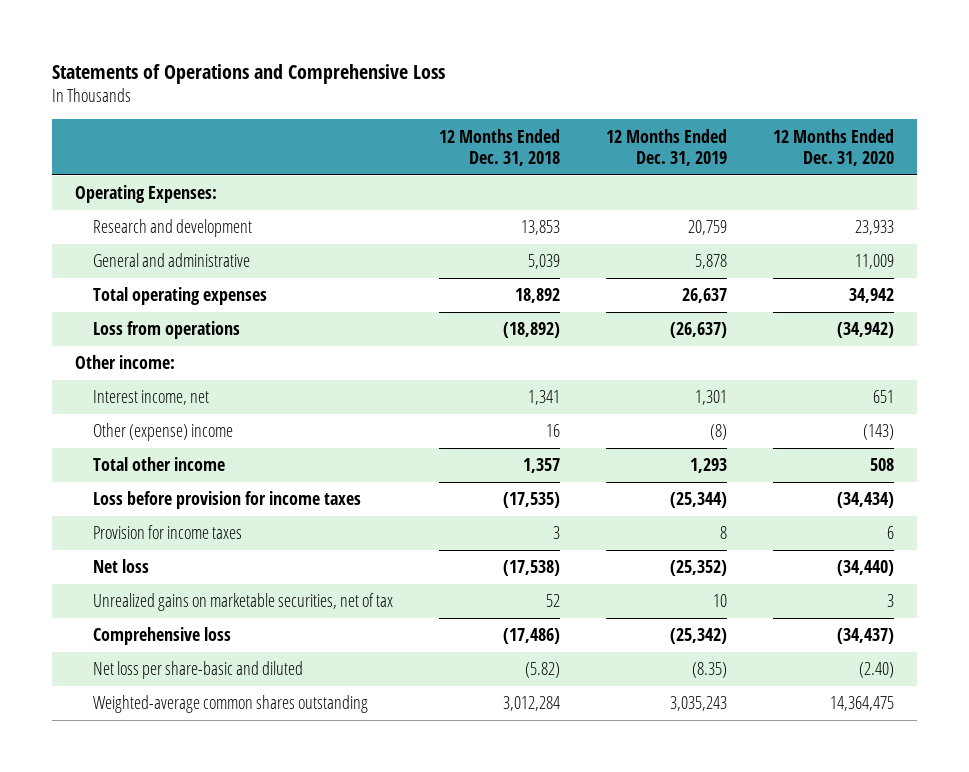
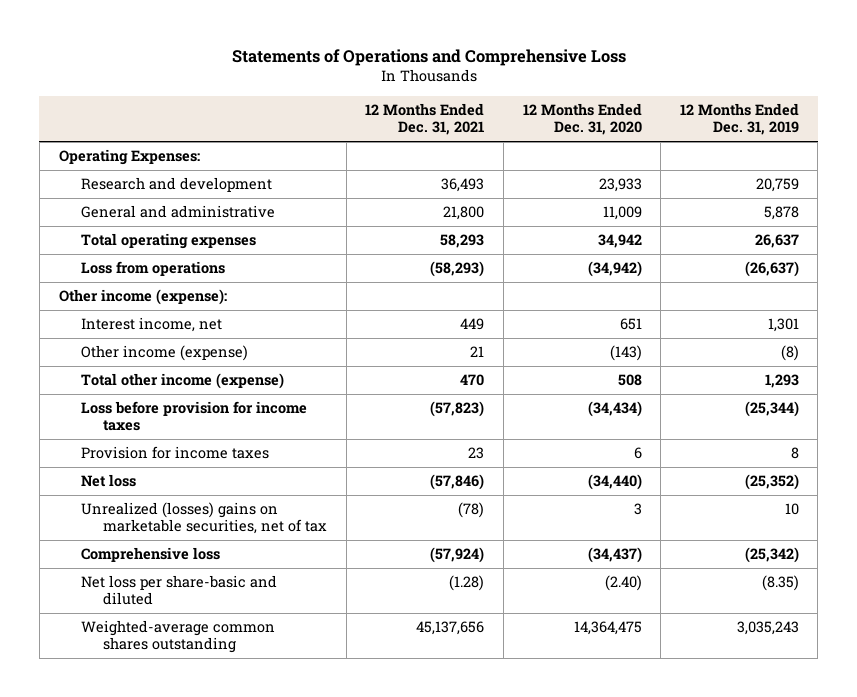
- | 12 Months Ended Dec. 31, 2018 | 12 Months Ended Dec. 31, 2019 | 12 Months Ended Dec. 31, 2020
+ | 12 Months Ended Dec. 31, 2021 | 12 Months Ended Dec. 31, 2020 | 12 Months Ended Dec. 31, 2019
- Other income:
+ Other income (expense):
- Other (expense) income | 16 | (8) | (143)
- Total other income | 1,357 | 1,293 | 508
+ Other income (expense) | 21 | (143) | (8)
+ Total other income (expense) | 470 | 508 | 1,293
- Unrealized gains on marketable securities, net of tax | 52 | 10 | 3
+ Unrealized (losses) gains on marketable securities, net of tax | (78) | 3 | 10

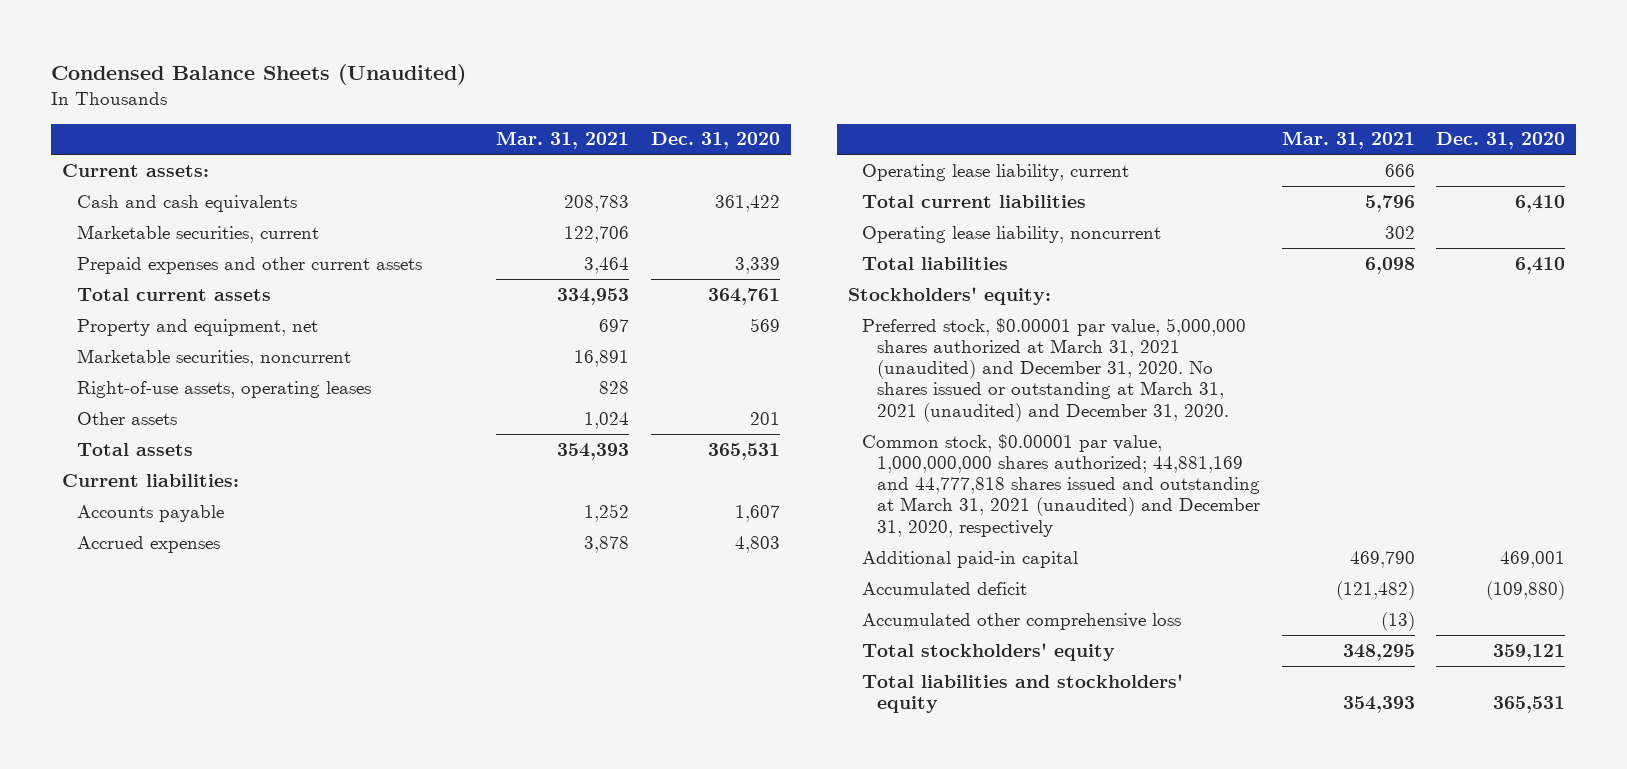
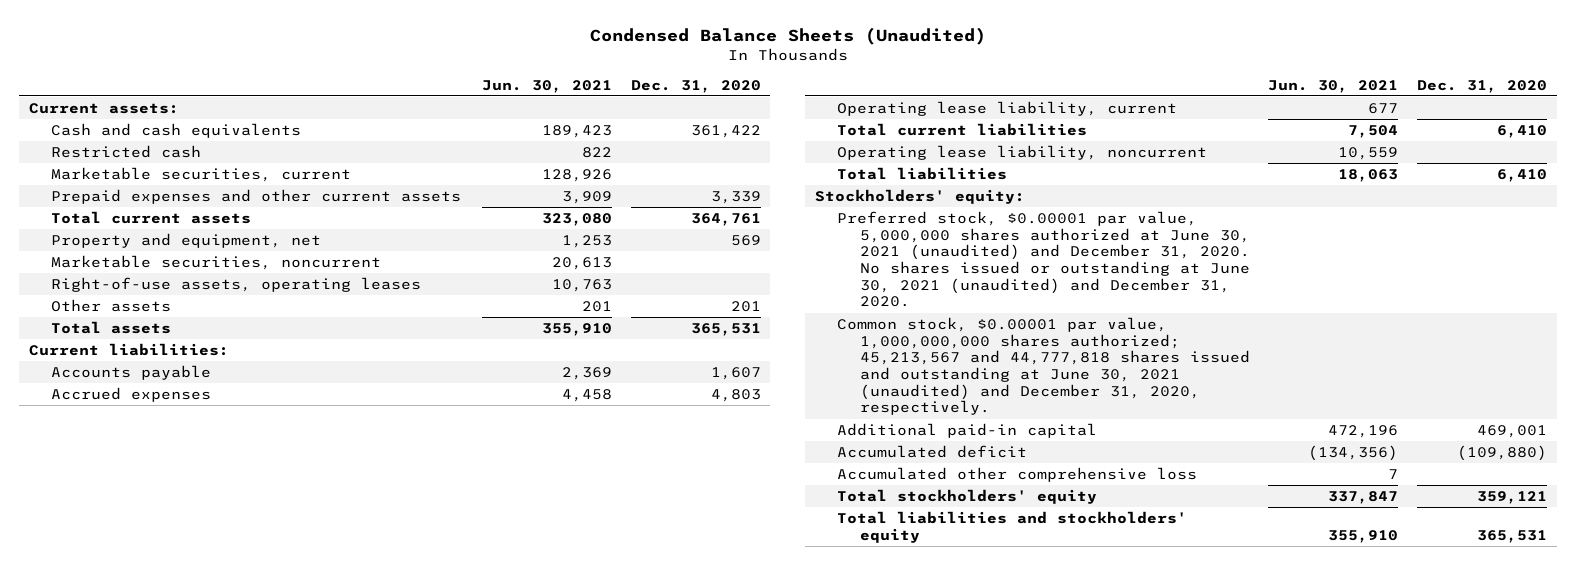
- | Mar. 31, 2021 | Dec. 31, 2020
+ | Jun. 30, 2021 | Dec. 31, 2020
+ Restricted cash | 822 |
- Preferred stock, $0.00001 par value, 5,000,000 shares authorized at March 31, 2021 (unaudited) and December 31, 2020. No shares issued or outstanding at March 31, 2021 (unaudited) and December 31, 2020.
- Common stock, $0.00001 par value, 1,000,000,000 shares authorized; 44,881,169 and 44,777,818 shares issued and outstanding at March 31, 2021 (unaudited) and December 31, 2020, respectively
+ Preferred stock, $0.00001 par value, 5,000,000 shares authorized at June 30, 2021 (unaudited) and December 31, 2020. No shares issued or outstanding at June 30, 2021 (unaudited) and December 31, 2020.
+ Common stock, $0.00001 par value, 1,000,000,000 shares authorized; 45,213,567 and 44,777,818 shares issued and outstanding at June 30, 2021 (unaudited) and December 31, 2020, respectively.

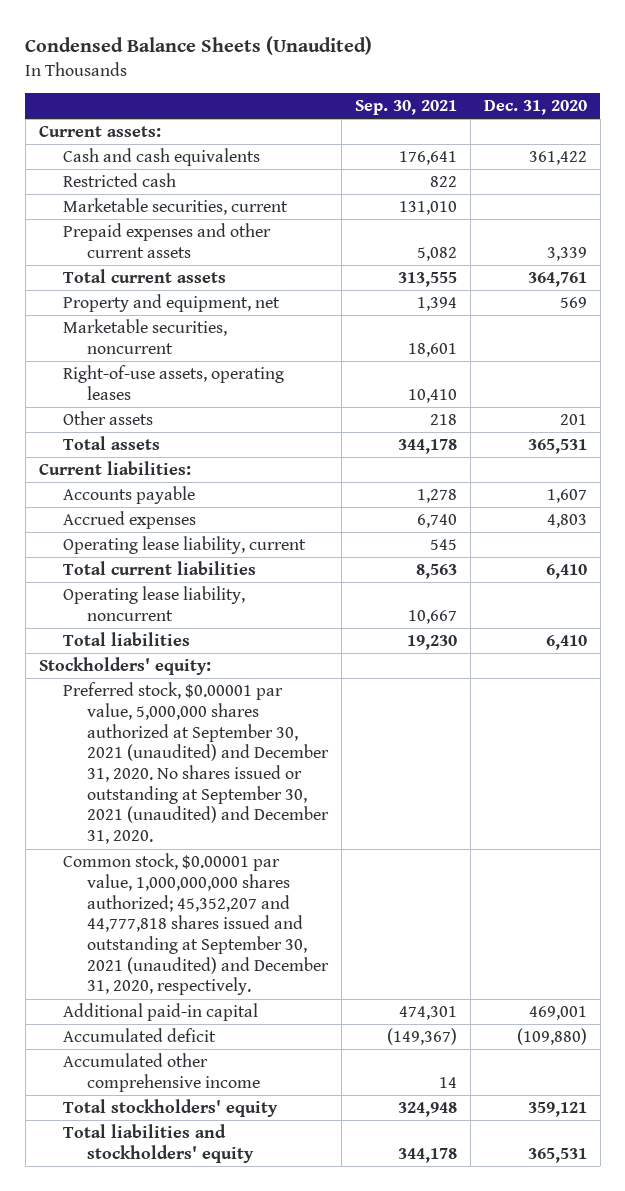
- | Jun. 30, 2021 | Dec. 31, 2020
+ | Sep. 30, 2021 | Dec. 31, 2020
- Preferred stock, $0.00001 par value, 5,000,000 shares authorized at June 30, 2021 (unaudited) and December 31, 2020. No shares issued or outstanding at June 30, 2021 (unaudited) and December 31, 2020.
- Common stock, $0.00001 par value, 1,000,000,000 shares authorized; 45,213,567 and 44,777,818 shares issued and outstanding at June 30, 2021 (unaudited) and December 31, 2020, respectively.
+ Preferred stock, $0.00001 par value, 5,000,000 shares authorized at September 30, 2021 (unaudited) and December 31, 2020. No shares issued or outstanding at September 30, 2021 (unaudited) and December 31, 2020.
+ Common stock, $0.00001 par value, 1,000,000,000 shares authorized; 45,352,207 and 44,777,818 shares issued and outstanding at September 30, 2021 (unaudited) and December 31, 2020, respectively.
- Accumulated other comprehensive loss | 7 |
+ Accumulated other comprehensive income | 14 |

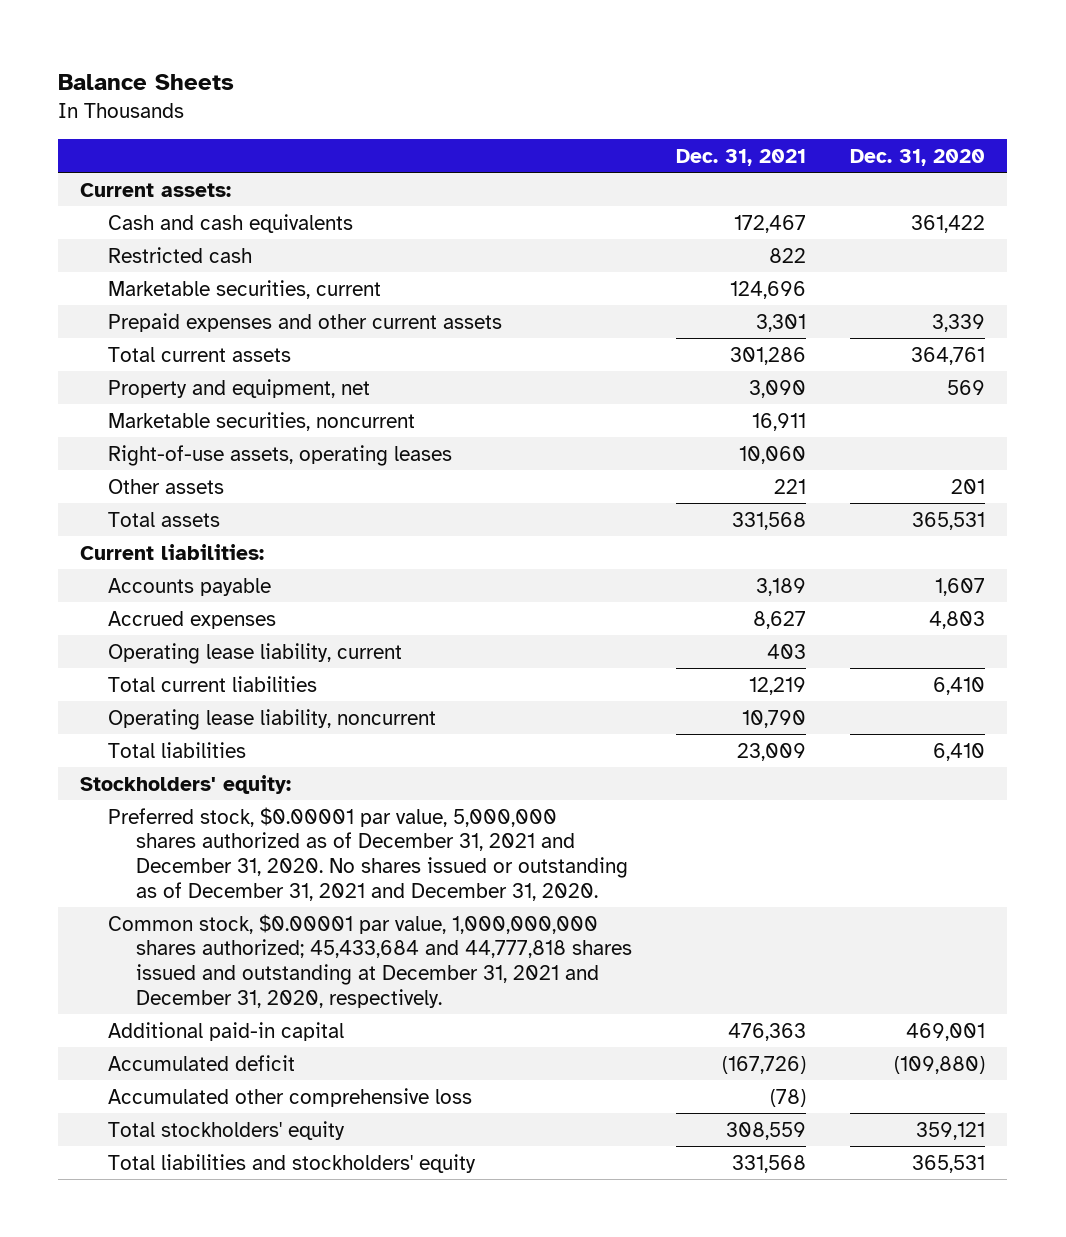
- Condensed Balance Sheets (Unaudited)
+ Balance Sheets
- | Sep. 30, 2021 | Dec. 31, 2020
+ | Dec. 31, 2021 | Dec. 31, 2020
- Preferred stock, $0.00001 par value, 5,000,000 shares authorized at September 30, 2021 (unaudited) and December 31, 2020. No shares issued or outstanding at September 30, 2021 (unaudited) and December 31, 2020.
- Common stock, $0.00001 par value, 1,000,000,000 shares authorized; 45,352,207 and 44,777,818 shares issued and outstanding at September 30, 2021 (unaudited) and December 31, 2020, respectively.
+ Preferred stock, $0.00001 par value, 5,000,000 shares authorized as of December 31, 2021 and December 31, 2020. No shares issued or outstanding as of December 31, 2021 and December 31, 2020.
+ Common stock, $0.00001 par value, 1,000,000,000 shares authorized; 45,433,684 and 44,777,818 shares issued and outstanding at December 31, 2021 and December 31, 2020, respectively.
- Accumulated other comprehensive income | 14 |
+ Accumulated other comprehensive loss | (78) |

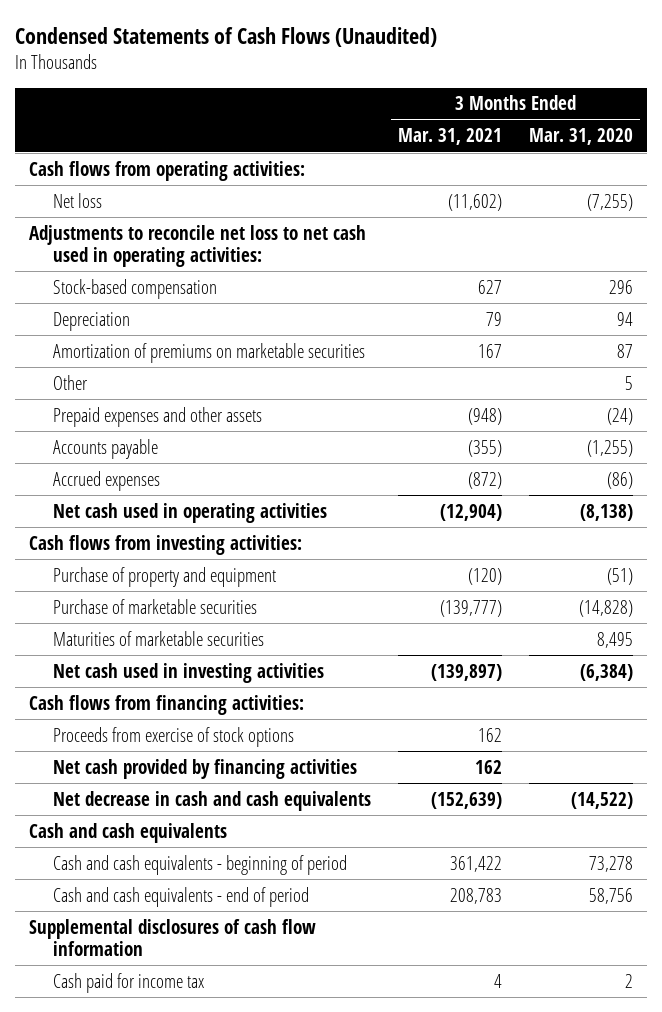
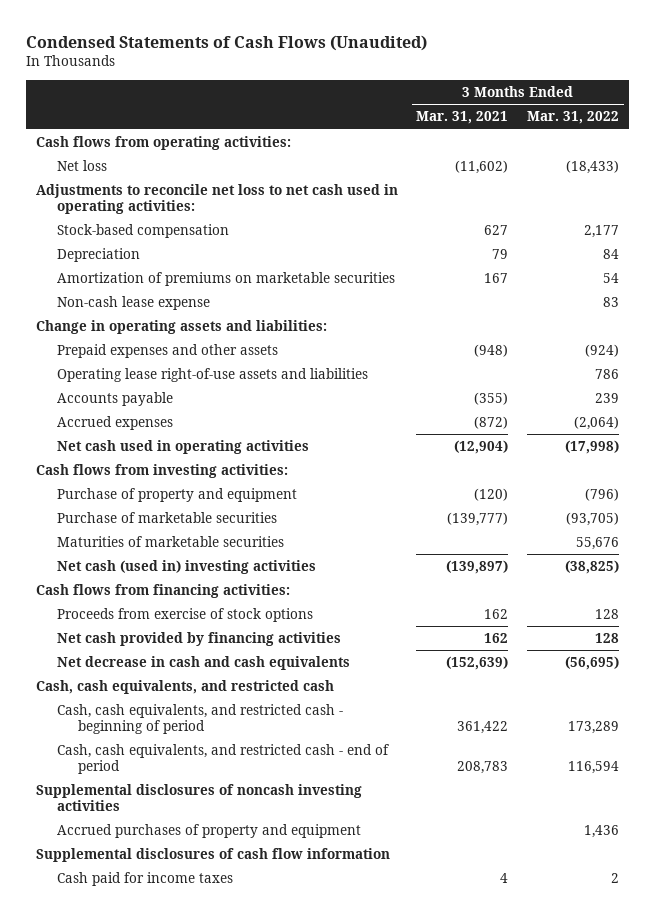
- | 3 Months Ended Mar. 31, 2021 | 3 Months Ended Mar. 31, 2020
+ | 3 Months Ended Mar. 31, 2021 | 3 Months Ended Mar. 31, 2022
- Other | | 5
+ Non-cash lease expense | | 83
+ Change in operating assets and liabilities:
+ Operating lease right-of-use assets and liabilities | | 786
- Net cash used in investing activities | (139,897) | (6,384)
+ Net cash (used in) investing activities | (139,897) | (38,825)
- Cash and cash equivalents
- Cash and cash equivalents - beginning of period | 361,422 | 73,278
- Cash and cash equivalents - end of period | 208,783 | 58,756
+ Cash, cash equivalents, and restricted cash
+ Cash, cash equivalents, and restricted cash - beginning of period | 361,422 | 173,289
+ Cash, cash equivalents, and restricted cash - end of period | 208,783 | 116,594
+ Supplemental disclosures of noncash investing activities
+ Accrued purchases of property and equipment | | 1,436
- Cash paid for income tax | 4 | 2
+ Cash paid for income taxes | 4 | 2

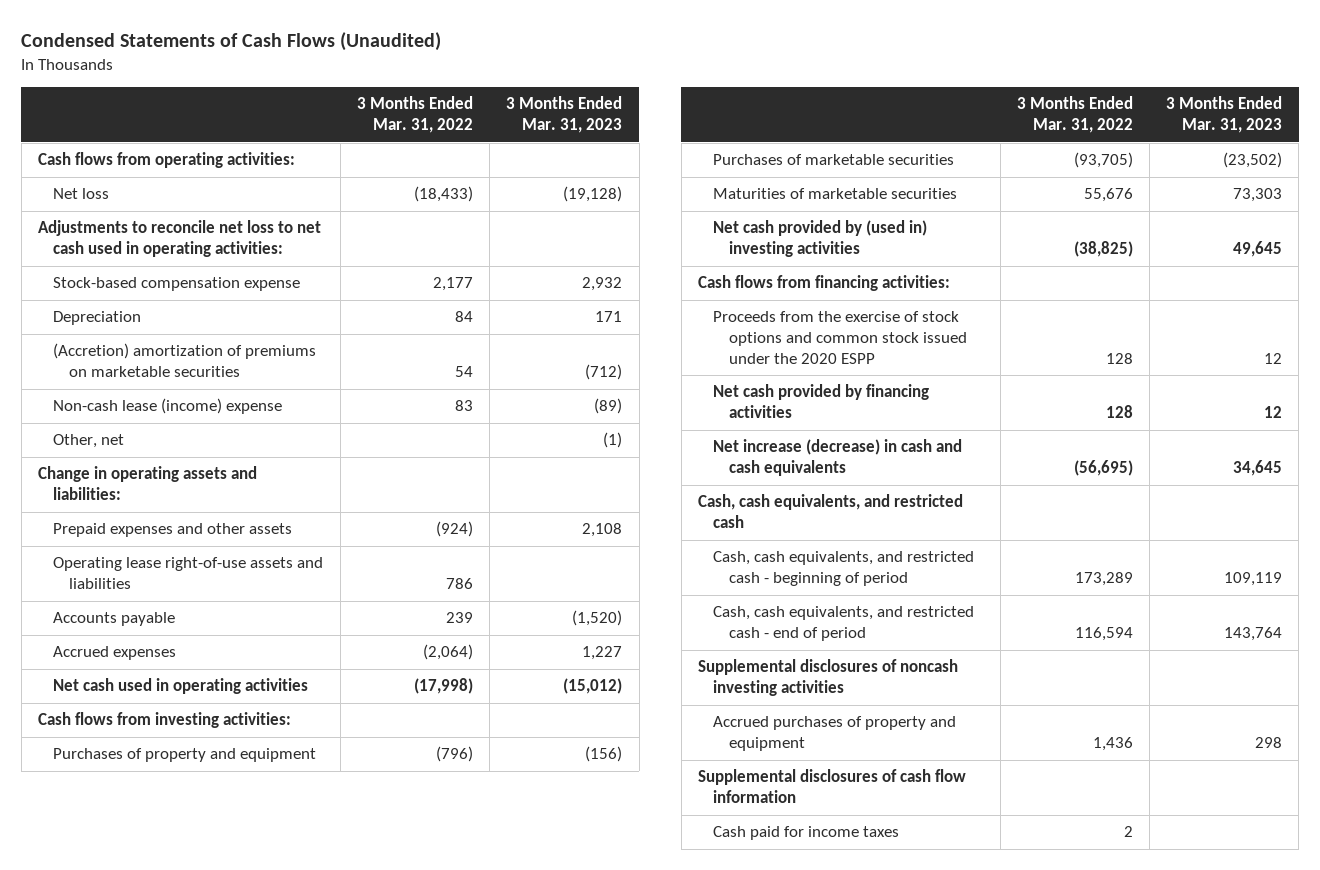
- | 3 Months Ended Mar. 31, 2021 | 3 Months Ended Mar. 31, 2022
+ | 3 Months Ended Mar. 31, 2022 | 3 Months Ended Mar. 31, 2023
- Stock-based compensation | 627 | 2,177
+ Stock-based compensation expense | 2,177 | 2,932
- Amortization of premiums on marketable securities | 167 | 54
- Non-cash lease expense | | 83
+ (Accretion) amortization of premiums on marketable securities | 54 | (712)
+ Non-cash lease (income) expense | 83 | (89)
+ Other, net | | (1)
- Purchase of property and equipment | (120) | (796)
- Purchase of marketable securities | (139,777) | (93,705)
+ Purchases of property and equipment | (796) | (156)
+ Purchases of marketable securities | (93,705) | (23,502)
- Net cash (used in) investing activities | (139,897) | (38,825)
+ Net cash provided by (used in) investing activities | (38,825) | 49,645
- Proceeds from exercise of stock options | 162 | 128
+ Proceeds from the exercise of stock options and common stock issued under the 2020 ESPP | 128 | 12
- Net decrease in cash and cash equivalents | (152,639) | (56,695)
+ Net increase (decrease) in cash and cash equivalents | (56,695) | 34,645

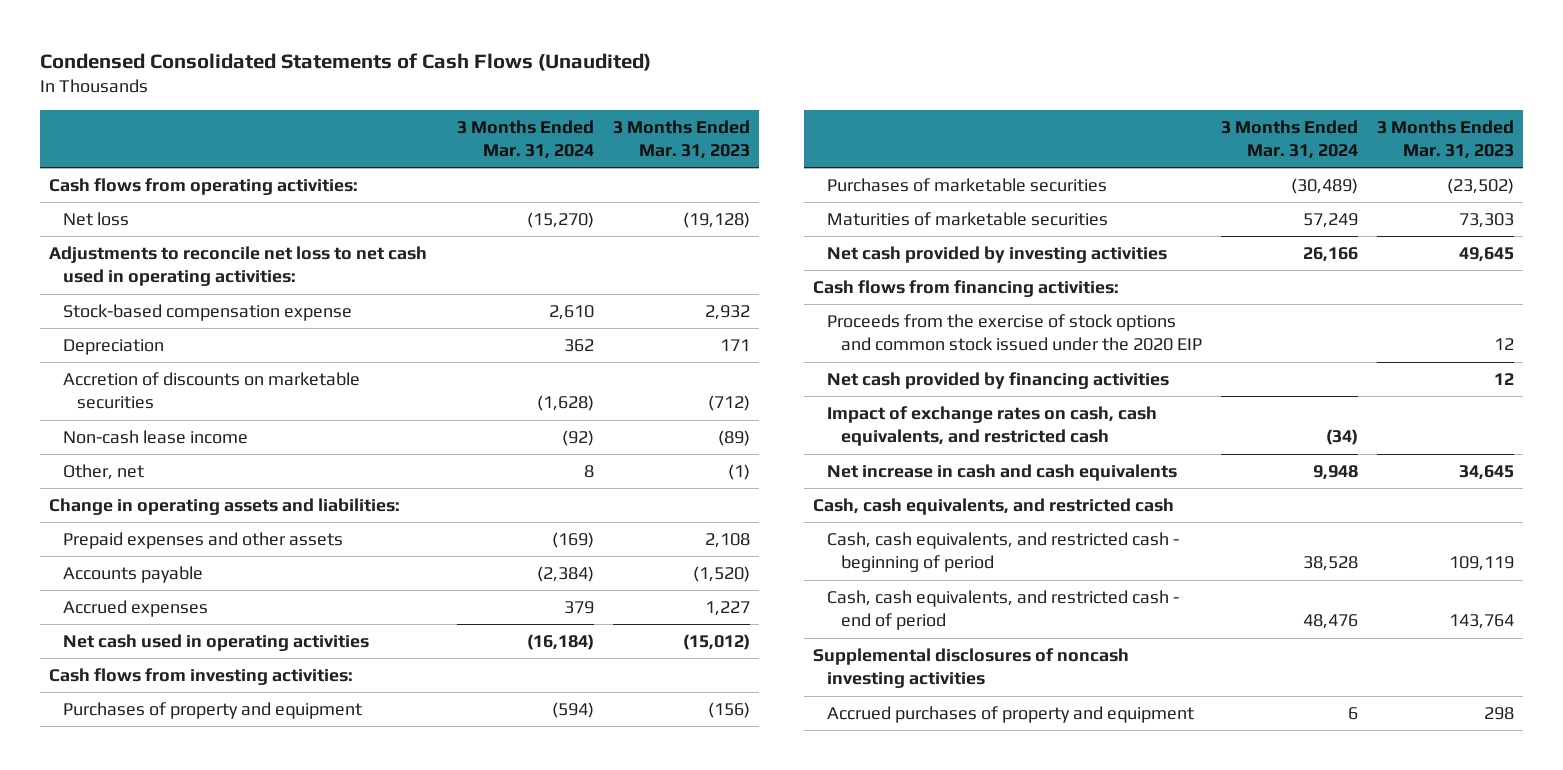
- Condensed Statements of Cash Flows (Unaudited)
+ Condensed Consolidated Statements of Cash Flows (Unaudited)
- | 3 Months Ended Mar. 31, 2022 | 3 Months Ended Mar. 31, 2023
+ | 3 Months Ended Mar. 31, 2024 | 3 Months Ended Mar. 31, 2023
- (Accretion) amortization of premiums on marketable securities | 54 | (712)
- Non-cash lease (income) expense | 83 | (89)
+ Accretion of discounts on marketable securities | (1,628) | (712)
+ Non-cash lease income | (92) | (89)
- Operating lease right-of-use assets and liabilities | 786 |
- Net cash provided by (used in) investing activities | (38,825) | 49,645
+ Net cash provided by investing activities | 26,166 | 49,645
- Proceeds from the exercise of stock options and common stock issued under the 2020 ESPP | 128 | 12
+ Proceeds from the exercise of stock options and common stock issued under the 2020 EIP | | 12
- Net increase (decrease) in cash and cash equivalents | (56,695) | 34,645
+ Impact of exchange rates on cash, cash equivalents, and restricted cash | (34) |
+ Net increase in cash and cash equivalents | 9,948 | 34,645
- Supplemental disclosures of cash flow information
- Cash paid for income taxes | 2 |

